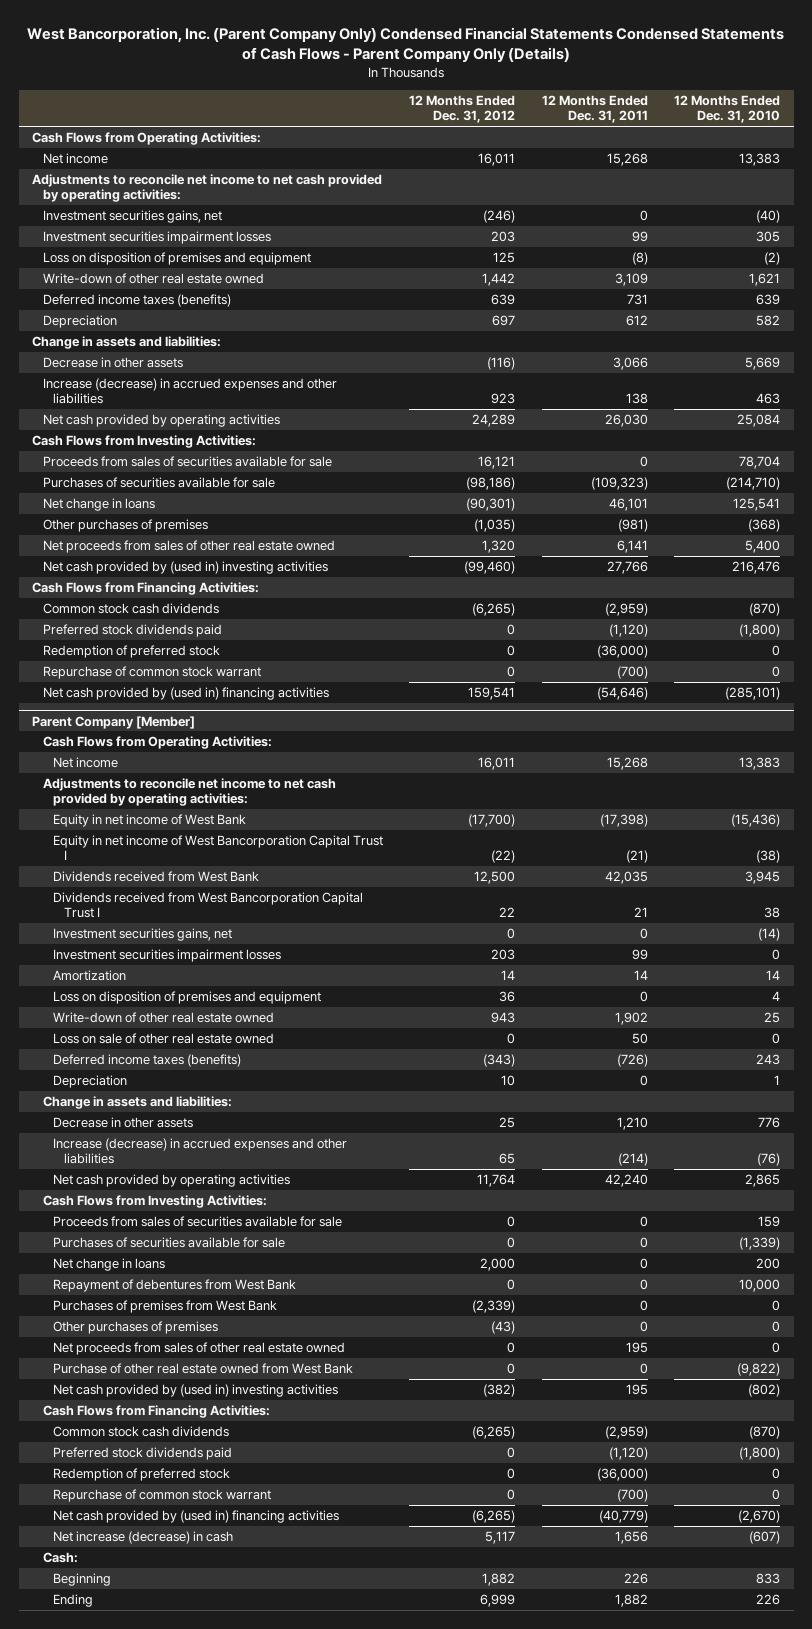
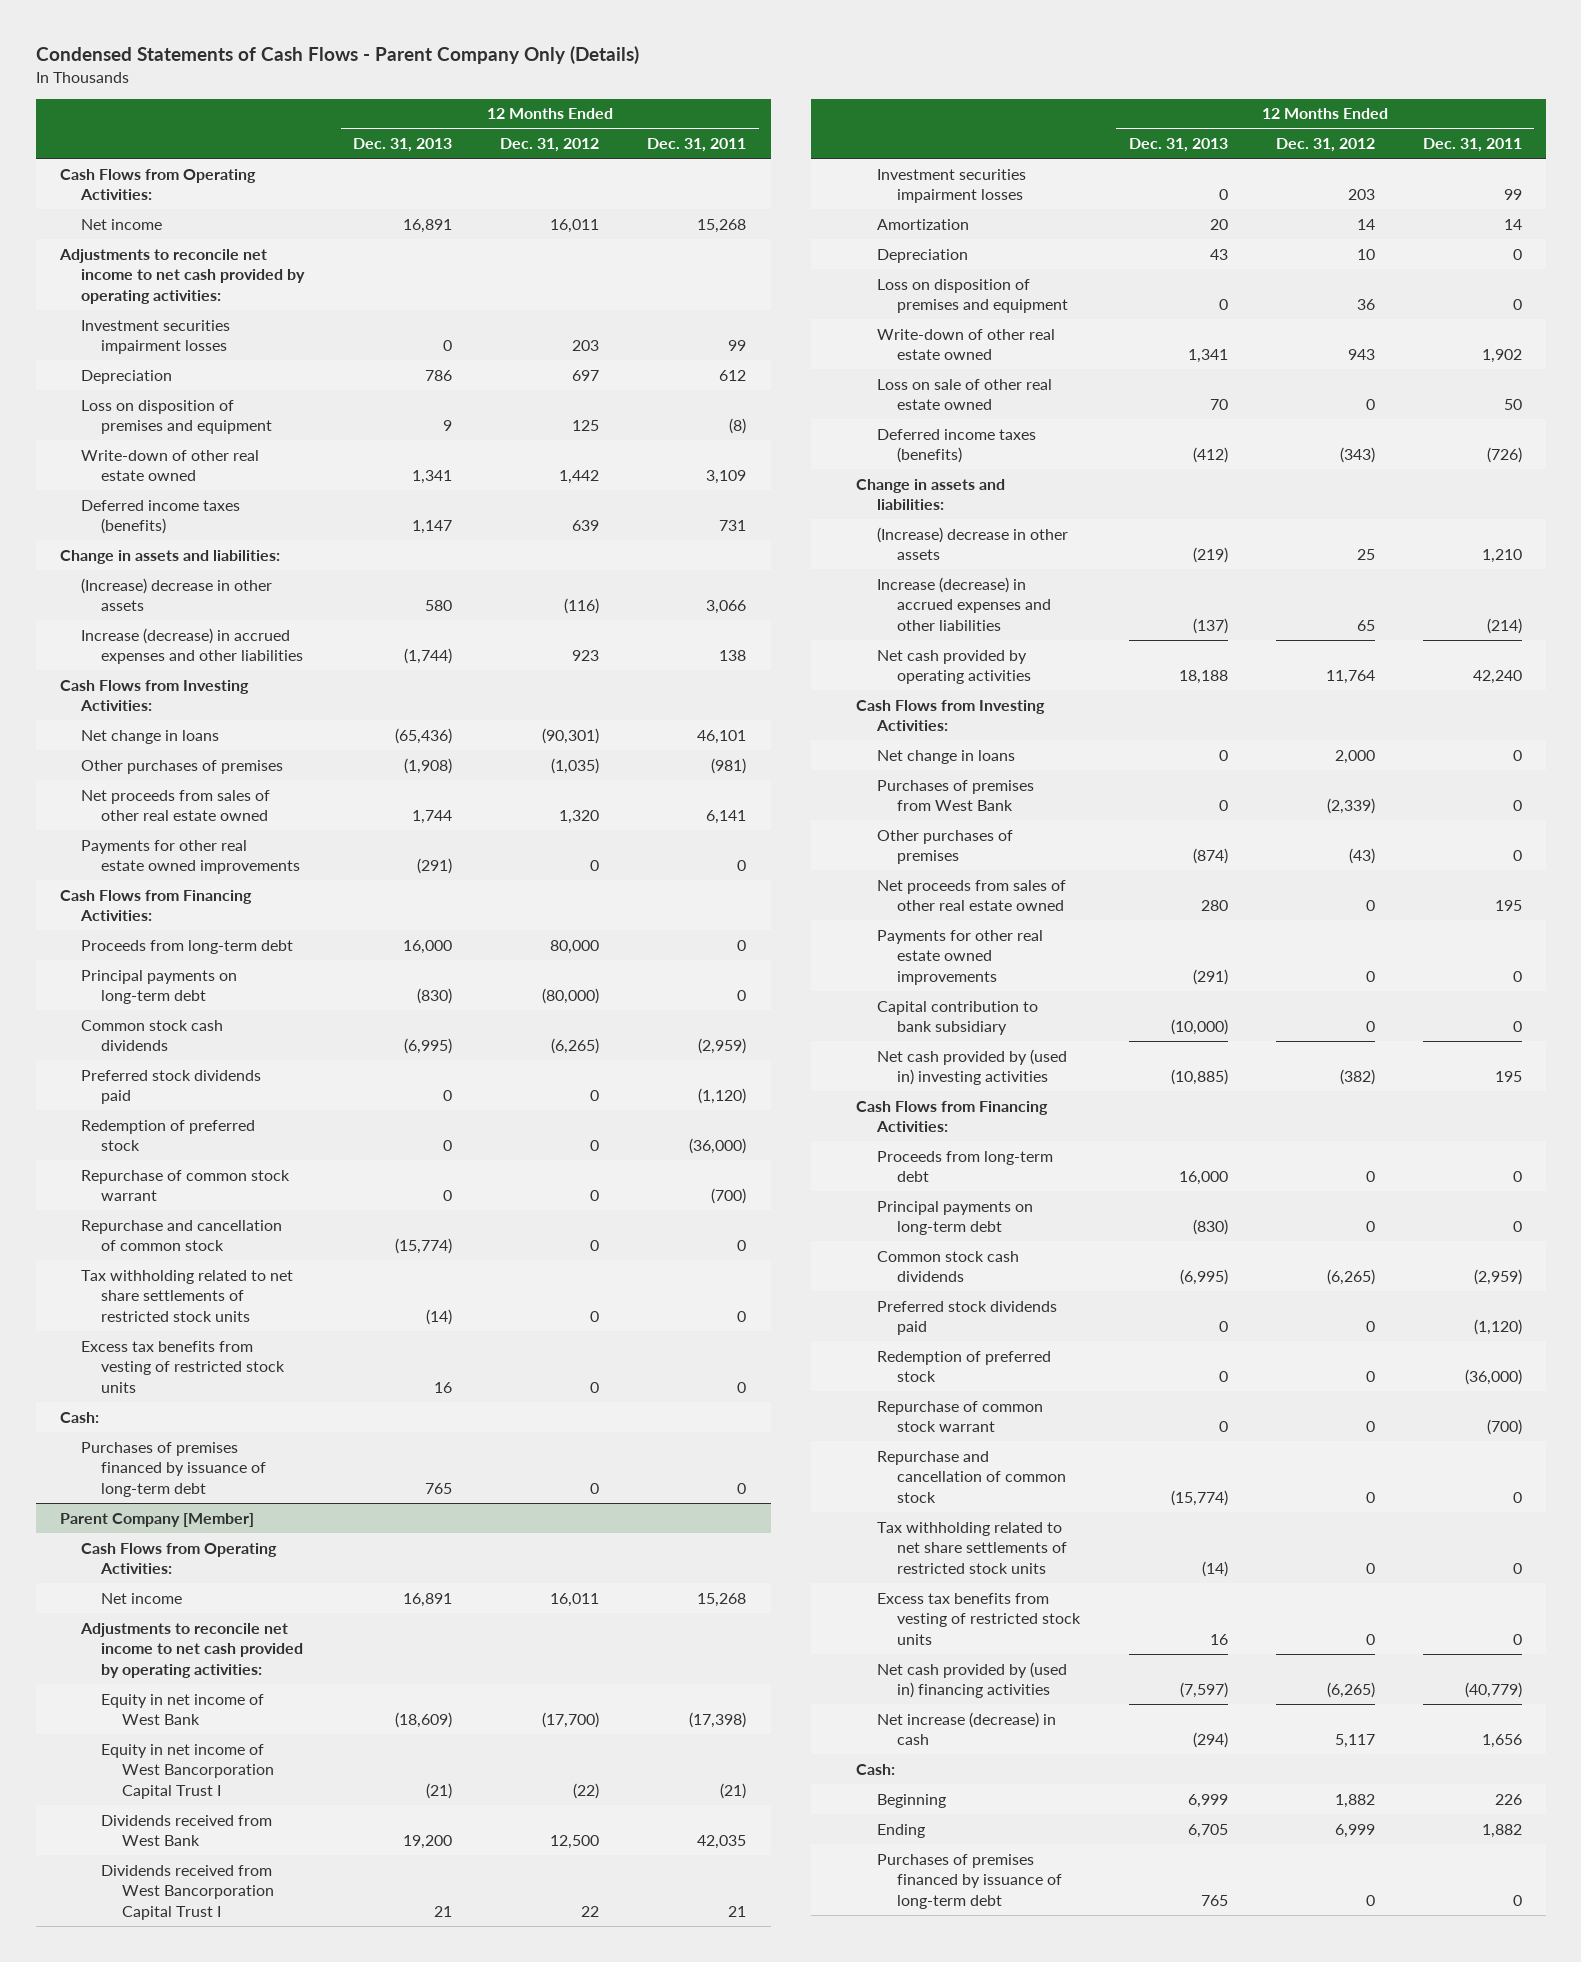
- West Bancorporation, Inc. (Parent Company Only) Condensed Financial Statements Condensed Statements of Cash Flows - Parent Company Only (Details)
+ Condensed Statements of Cash Flows - Parent Company Only (Details)
- | 12 Months Ended Dec. 31, 2012 | 12 Months Ended Dec. 31, 2011 | 12 Months Ended Dec. 31, 2010
+ | 12 Months Ended Dec. 31, 2013 | 12 Months Ended Dec. 31, 2012 | 12 Months Ended Dec. 31, 2011
- Investment securities gains, net | (246) | 0 | (40)
moved up: Depreciation | 786 | 697 | 612
- Decrease in other assets | (116) | 3,066 | 5,669
+ (Increase) decrease in other assets | 580 | (116) | 3,066
- Net cash provided by operating activities | 24,289 | 26,030 | 25,084
- Proceeds from sales of securities available for sale | 16,121 | 0 | 78,704
- Purchases of securities available for sale | (98,186) | (109,323) | (214,710)
- Net cash provided by (used in) investing activities | (99,460) | 27,766 | 216,476
+ Payments for other real estate owned improvements | (291) | 0 | 0
+ Proceeds from long-term debt | 16,000 | 80,000 | 0
+ Principal payments on long-term debt | (830) | (80,000) | 0
- Net cash provided by (used in) financing activities | 159,541 | (54,646) | (285,101)
+ Repurchase and cancellation of common stock | (15,774) | 0 | 0
+ Tax withholding related to net share settlements of restricted stock units | (14) | 0 | 0
+ Excess tax benefits from vesting of restricted stock units | 16 | 0 | 0
+ Cash:
+ Purchases of premises financed by issuance of long-term debt | 765 | 0 | 0
@ Parent Company [Member]
- Investment securities gains, net | 0 | 0 | (14)
moved up: Depreciation | 43 | 10 | 0
- Decrease in other assets | 25 | 1,210 | 776
+ (Increase) decrease in other assets | (219) | 25 | 1,210
- Proceeds from sales of securities available for sale | 0 | 0 | 159
- Purchases of securities available for sale | 0 | 0 | (1,339)
- Repayment of debentures from West Bank | 0 | 0 | 10,000
- Purchase of other real estate owned from West Bank | 0 | 0 | (9,822)
+ Payments for other real estate owned improvements | (291) | 0 | 0
+ Capital contribution to bank subsidiary | (10,000) | 0 | 0
+ Proceeds from long-term debt | 16,000 | 0 | 0
+ Principal payments on long-term debt | (830) | 0 | 0
+ Repurchase and cancellation of common stock | (15,774) | 0 | 0
+ Tax withholding related to net share settlements of restricted stock units | (14) | 0 | 0
+ Excess tax benefits from vesting of restricted stock units | 16 | 0 | 0
+ Purchases of premises financed by issuance of long-term debt | 765 | 0 | 0

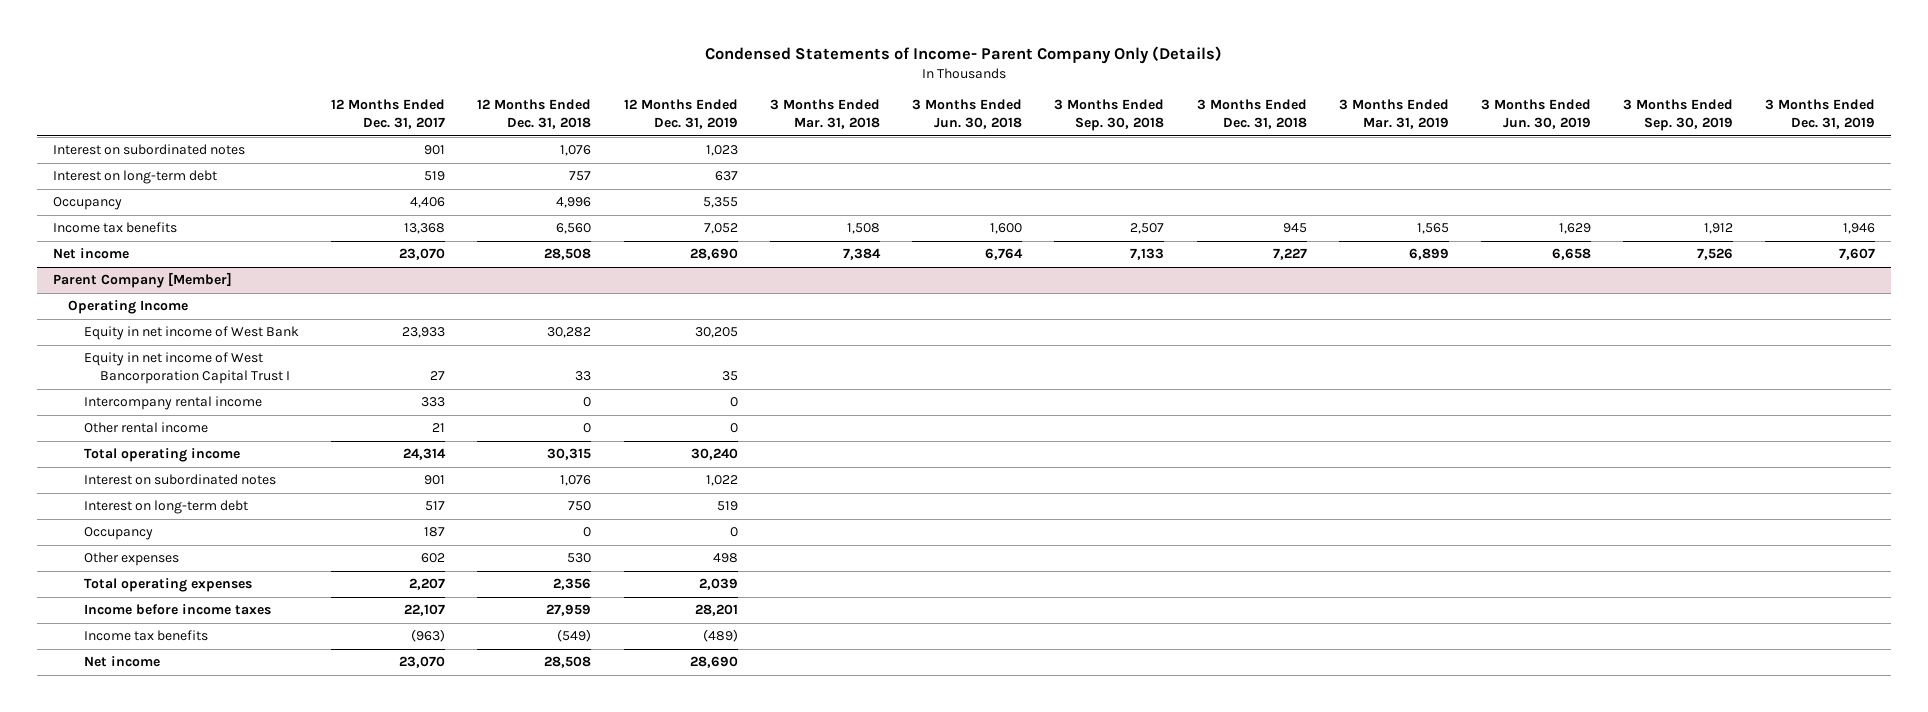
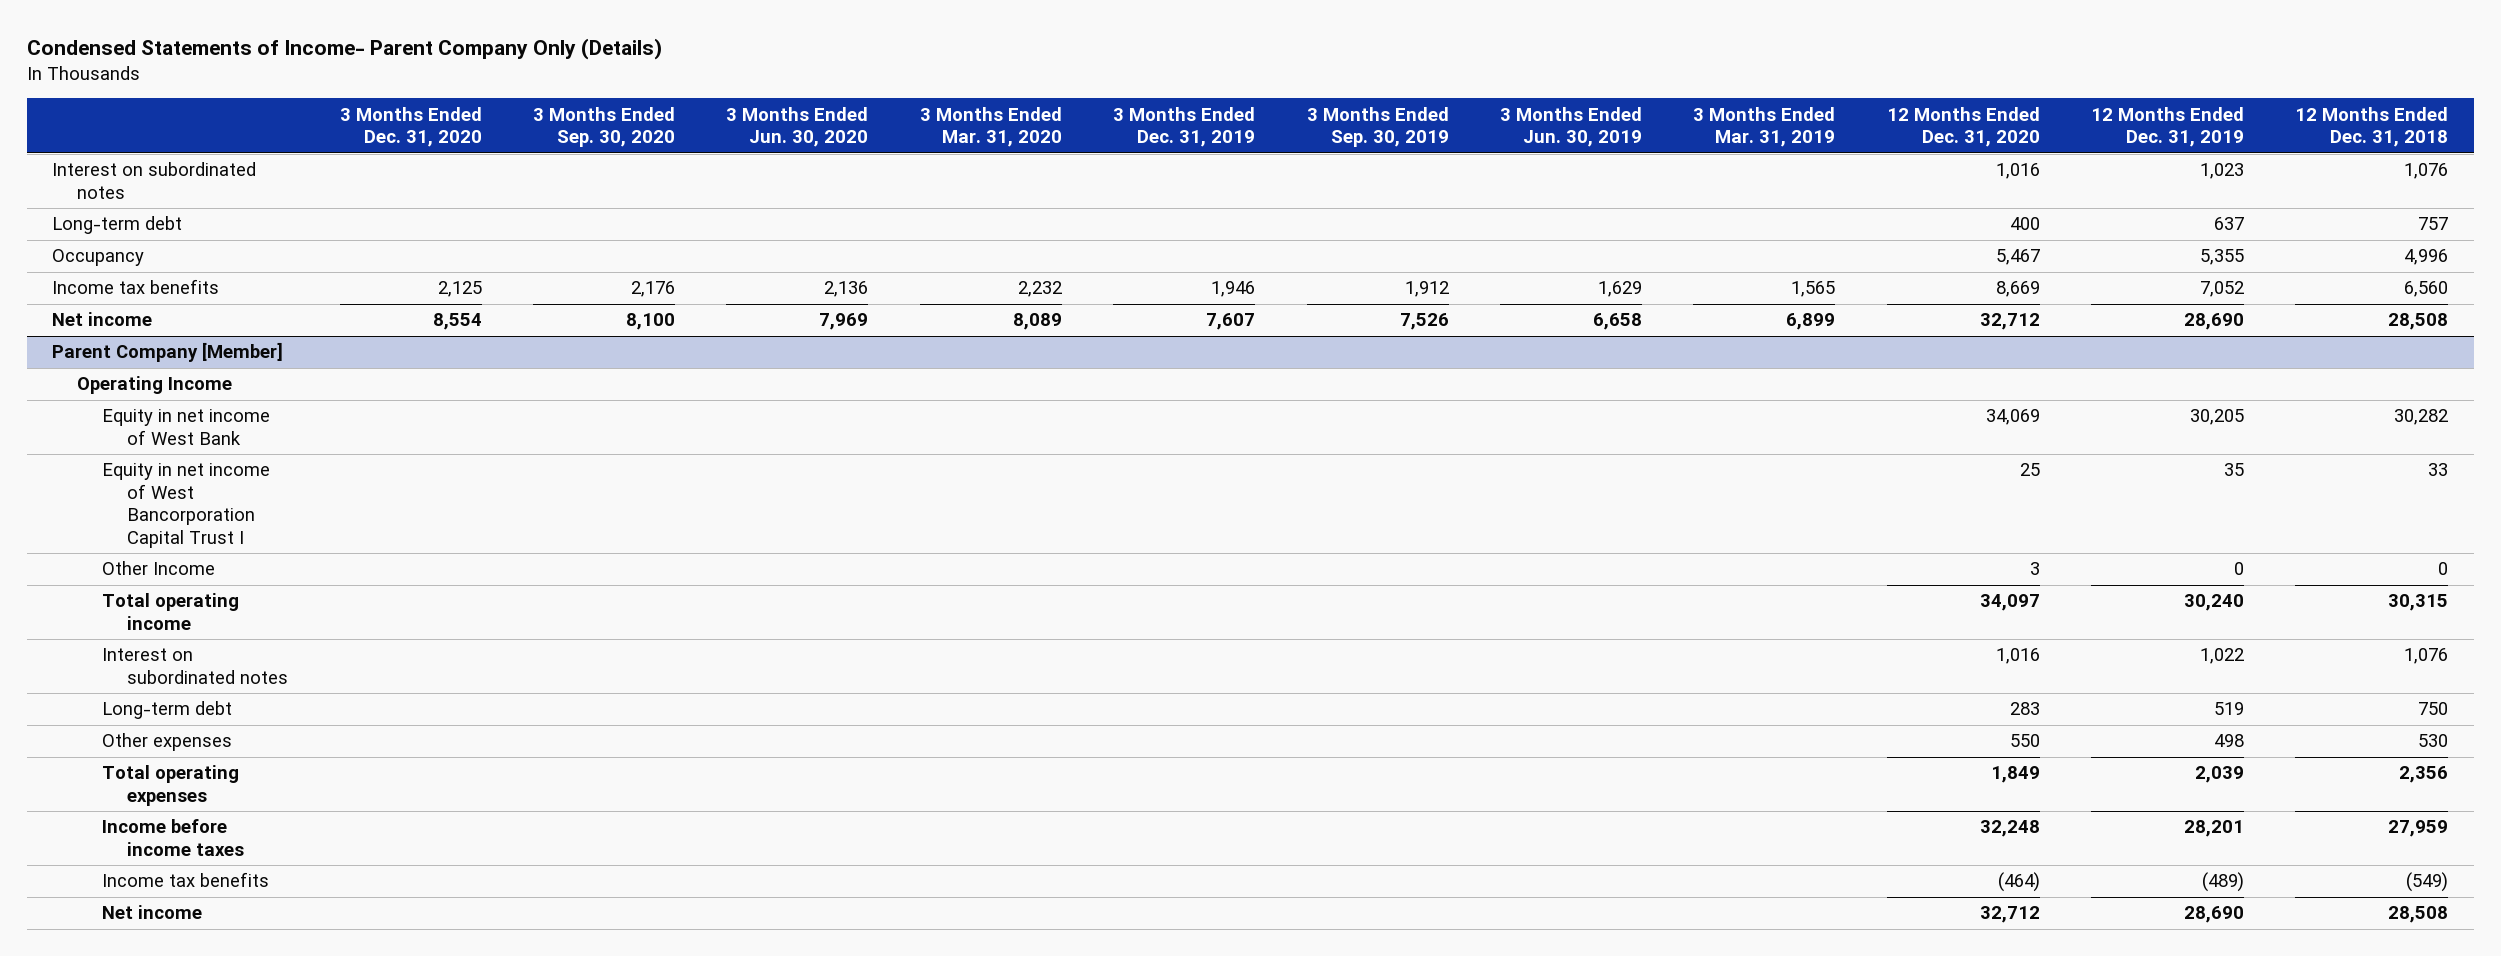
- | 12 Months Ended Dec. 31, 2017 | 12 Months Ended Dec. 31, 2018 | 12 Months Ended Dec. 31, 2019 | 3 Months Ended Mar. 31, 2018 | 3 Months Ended Jun. 30, 2018 | 3 Months Ended Sep. 30, 2018 | 3 Months Ended Dec. 31, 2018 | 3 Months Ended Mar. 31, 2019 | 3 Months Ended Jun. 30, 2019 | 3 Months Ended Sep. 30, 2019 | 3 Months Ended Dec. 31, 2019
+ | 3 Months Ended Dec. 31, 2020 | 3 Months Ended Sep. 30, 2020 | 3 Months Ended Jun. 30, 2020 | 3 Months Ended Mar. 31, 2020 | 3 Months Ended Dec. 31, 2019 | 3 Months Ended Sep. 30, 2019 | 3 Months Ended Jun. 30, 2019 | 3 Months Ended Mar. 31, 2019 | 12 Months Ended Dec. 31, 2020 | 12 Months Ended Dec. 31, 2019 | 12 Months Ended Dec. 31, 2018
- Interest on long-term debt | 519 | 757 | 637 | | | | | | | |
+ Long-term debt | | | | | | | | | 400 | 637 | 757
@ Parent Company [Member]
- Intercompany rental income | 333 | 0 | 0 | | | | | | | |
- Other rental income | 21 | 0 | 0 | | | | | | | |
+ Other Income | | | | | | | | | 3 | 0 | 0
- Interest on long-term debt | 517 | 750 | 519 | | | | | | | |
- Occupancy | 187 | 0 | 0 | | | | | | | |
+ Long-term debt | | | | | | | | | 283 | 519 | 750

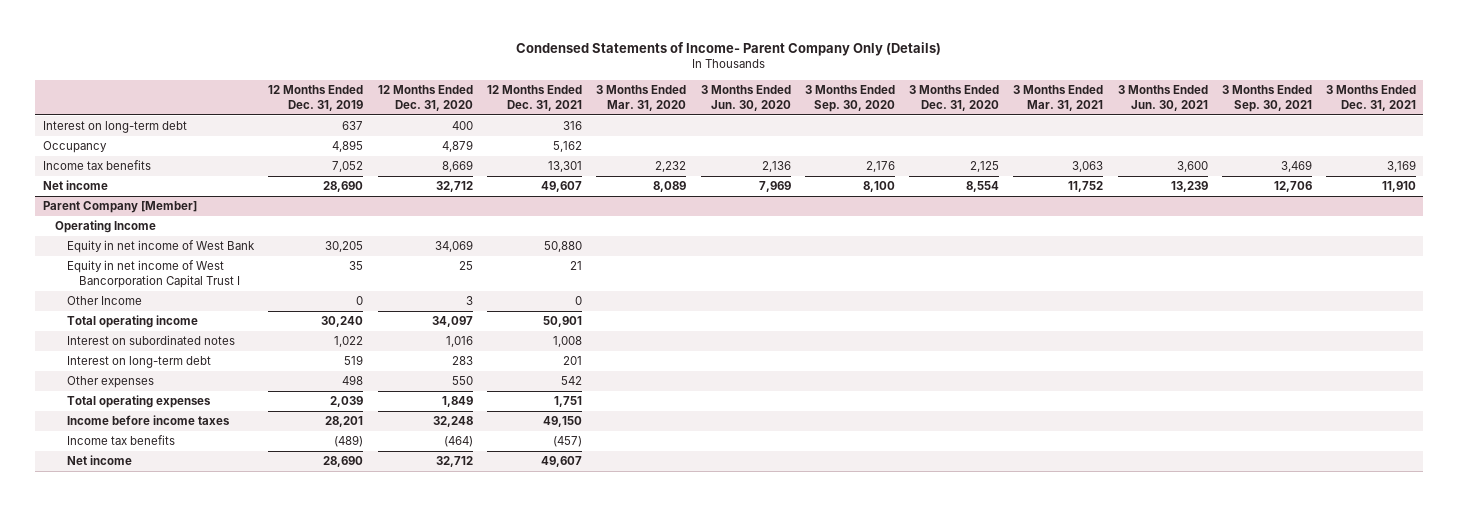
- | 3 Months Ended Dec. 31, 2020 | 3 Months Ended Sep. 30, 2020 | 3 Months Ended Jun. 30, 2020 | 3 Months Ended Mar. 31, 2020 | 3 Months Ended Dec. 31, 2019 | 3 Months Ended Sep. 30, 2019 | 3 Months Ended Jun. 30, 2019 | 3 Months Ended Mar. 31, 2019 | 12 Months Ended Dec. 31, 2020 | 12 Months Ended Dec. 31, 2019 | 12 Months Ended Dec. 31, 2018
+ | 12 Months Ended Dec. 31, 2019 | 12 Months Ended Dec. 31, 2020 | 12 Months Ended Dec. 31, 2021 | 3 Months Ended Mar. 31, 2020 | 3 Months Ended Jun. 30, 2020 | 3 Months Ended Sep. 30, 2020 | 3 Months Ended Dec. 31, 2020 | 3 Months Ended Mar. 31, 2021 | 3 Months Ended Jun. 30, 2021 | 3 Months Ended Sep. 30, 2021 | 3 Months Ended Dec. 31, 2021
- Interest on subordinated notes | | | | | | | | | 1,016 | 1,023 | 1,076
- Long-term debt | | | | | | | | | 400 | 637 | 757
- Occupancy | | | | | | | | | 5,467 | 5,355 | 4,996
+ Interest on long-term debt | 637 | 400 | 316 | | | | | | | |
+ Occupancy | 4,895 | 4,879 | 5,162 | | | | | | | |
@ Parent Company [Member]
- Long-term debt | | | | | | | | | 283 | 519 | 750
+ Interest on long-term debt | 519 | 283 | 201 | | | | | | | |

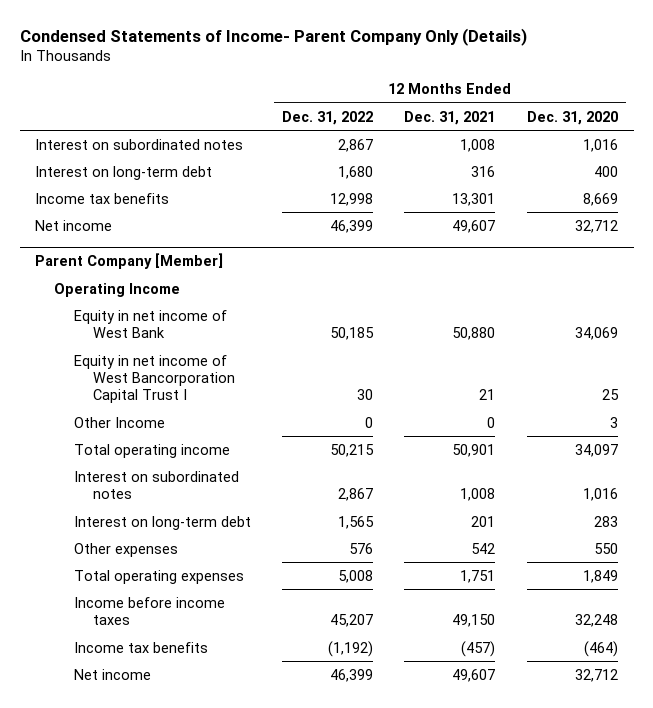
- | 12 Months Ended Dec. 31, 2019 | 12 Months Ended Dec. 31, 2020 | 12 Months Ended Dec. 31, 2021 | 3 Months Ended Mar. 31, 2020 | 3 Months Ended Jun. 30, 2020 | 3 Months Ended Sep. 30, 2020 | 3 Months Ended Dec. 31, 2020 | 3 Months Ended Mar. 31, 2021 | 3 Months Ended Jun. 30, 2021 | 3 Months Ended Sep. 30, 2021 | 3 Months Ended Dec. 31, 2021
+ | 12 Months Ended Dec. 31, 2022 | 12 Months Ended Dec. 31, 2021 | 12 Months Ended Dec. 31, 2020
+ Interest on subordinated notes | 2,867 | 1,008 | 1,016
- Occupancy | 4,895 | 4,879 | 5,162 | | | | | | | |

